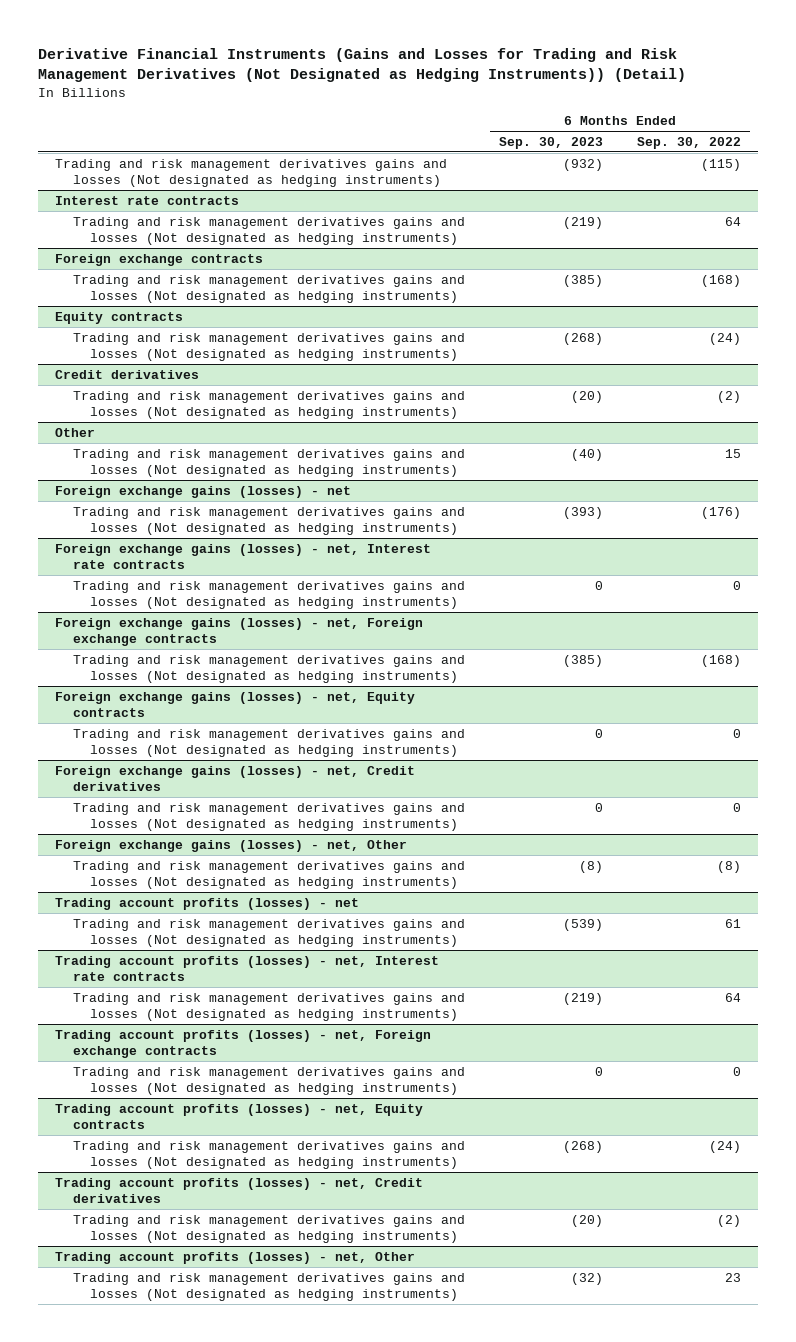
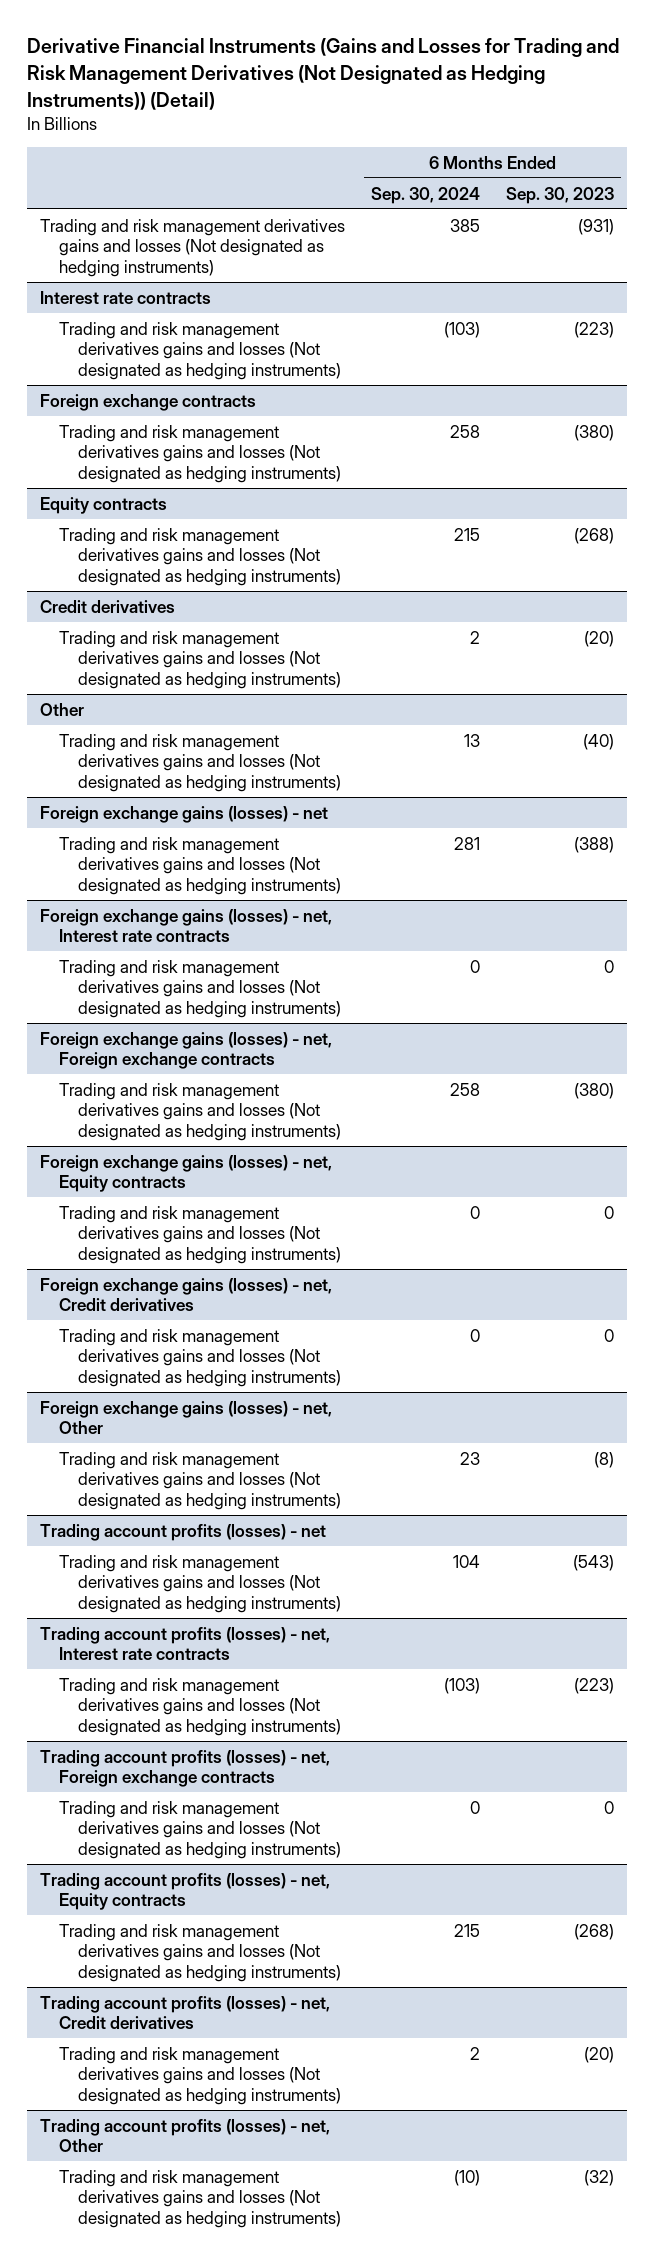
- | 6 Months Ended Sep. 30, 2023 | 6 Months Ended Sep. 30, 2022
+ | 6 Months Ended Sep. 30, 2024 | 6 Months Ended Sep. 30, 2023
- Trading and risk management derivatives gains and losses (Not designated as hedging instruments) | (932) | (115)
+ Trading and risk management derivatives gains and losses (Not designated as hedging instruments) | 385 | (931)
@ Interest rate contracts
- Trading and risk management derivatives gains and losses (Not designated as hedging instruments) | (219) | 64
+ Trading and risk management derivatives gains and losses (Not designated as hedging instruments) | (103) | (223)
@ Foreign exchange contracts
- Trading and risk management derivatives gains and losses (Not designated as hedging instruments) | (385) | (168)
+ Trading and risk management derivatives gains and losses (Not designated as hedging instruments) | 258 | (380)
@ Foreign exchange gains (losses) - net
- Trading and risk management derivatives gains and losses (Not designated as hedging instruments) | (393) | (176)
+ Trading and risk management derivatives gains and losses (Not designated as hedging instruments) | 281 | (388)
@ Foreign exchange gains (losses) - net, Foreign exchange contracts
- Trading and risk management derivatives gains and losses (Not designated as hedging instruments) | (385) | (168)
+ Trading and risk management derivatives gains and losses (Not designated as hedging instruments) | 258 | (380)
@ Trading account profits (losses) - net
- Trading and risk management derivatives gains and losses (Not designated as hedging instruments) | (539) | 61
+ Trading and risk management derivatives gains and losses (Not designated as hedging instruments) | 104 | (543)
@ Trading account profits (losses) - net, Interest rate contracts
- Trading and risk management derivatives gains and losses (Not designated as hedging instruments) | (219) | 64
+ Trading and risk management derivatives gains and losses (Not designated as hedging instruments) | (103) | (223)

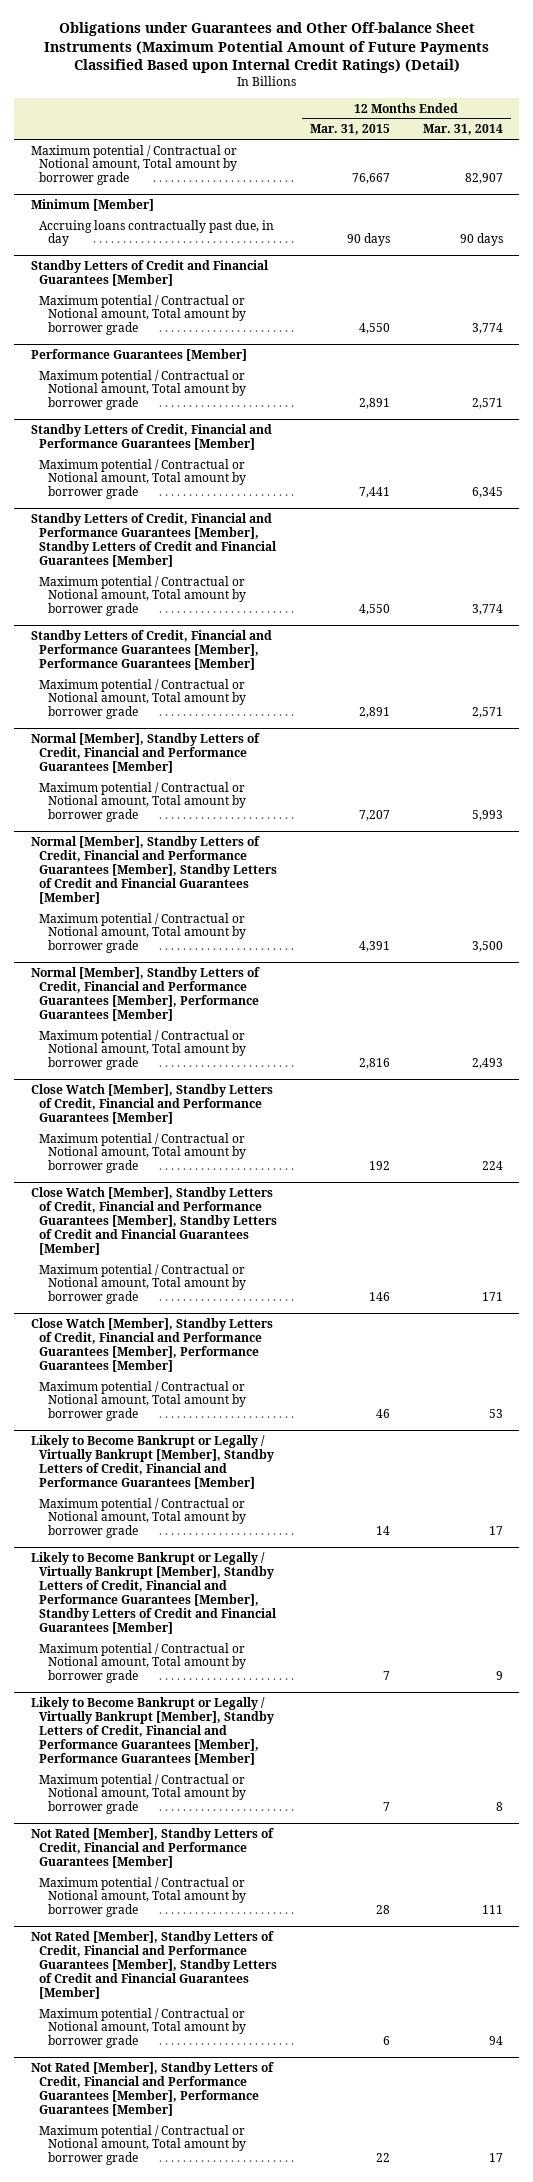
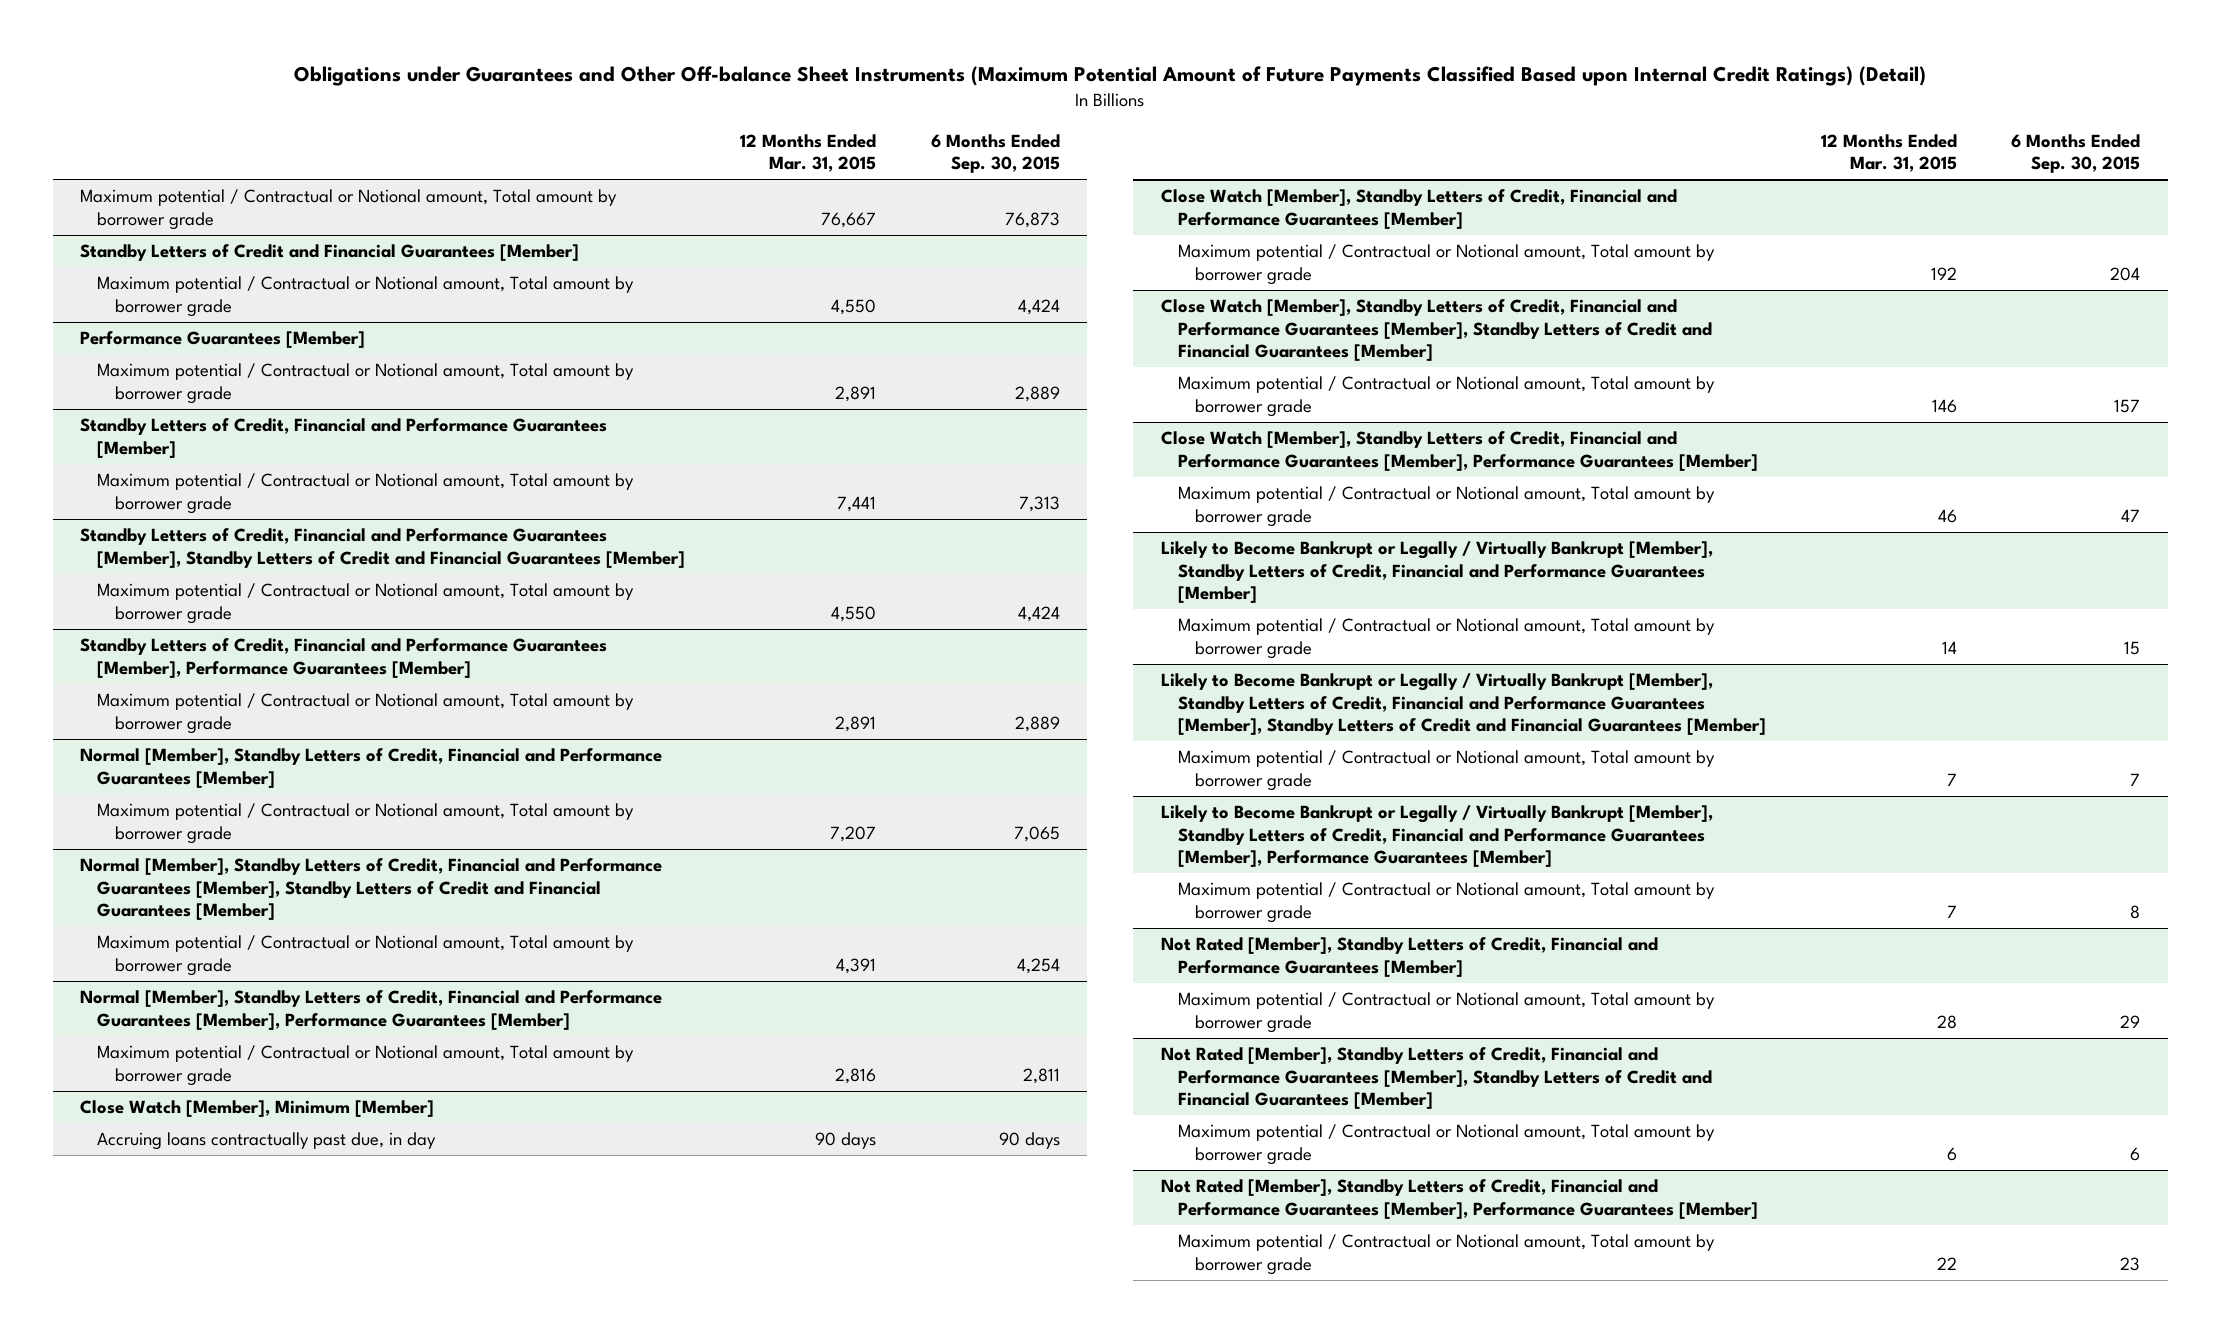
- | 12 Months Ended Mar. 31, 2015 | 12 Months Ended Mar. 31, 2014
+ | 12 Months Ended Mar. 31, 2015 | 6 Months Ended Sep. 30, 2015
- Minimum [Member]
- Accruing loans contractually past due, in day | 90 days | 90 days
+ Close Watch [Member], Minimum [Member]
+ Accruing loans contractually past due, in day | 90 days | 90 days

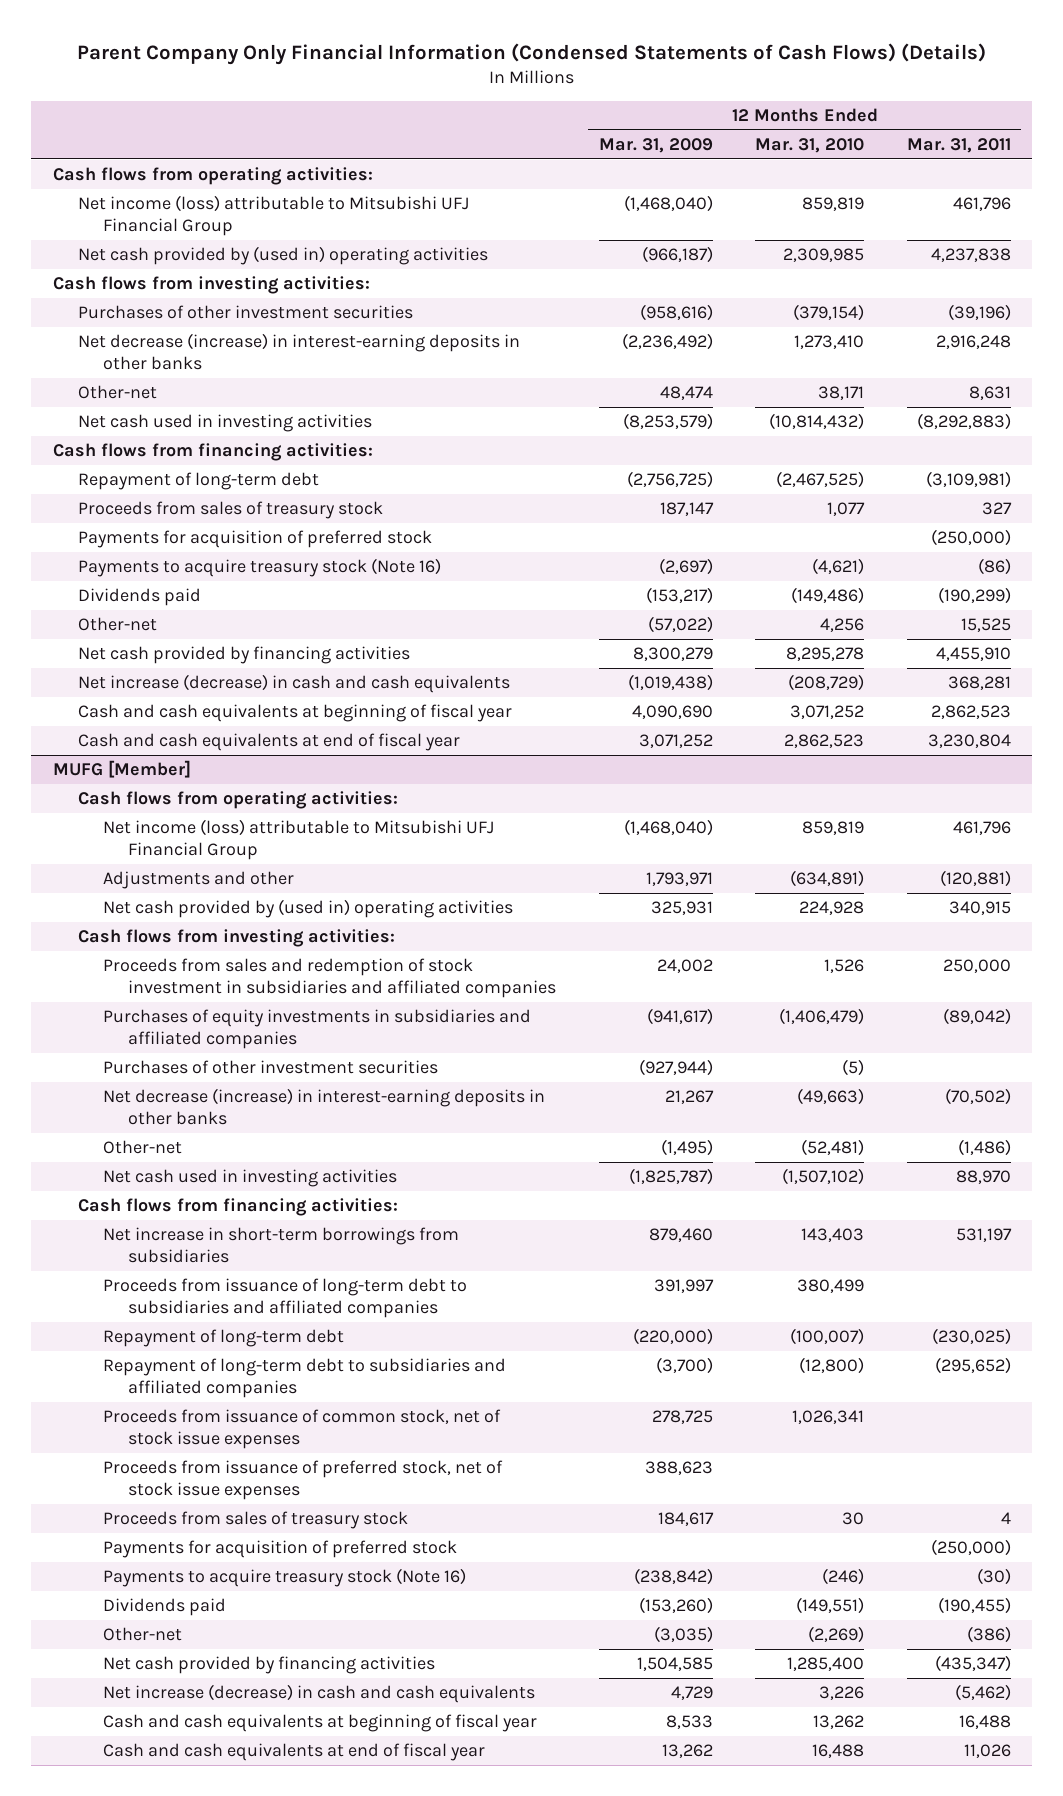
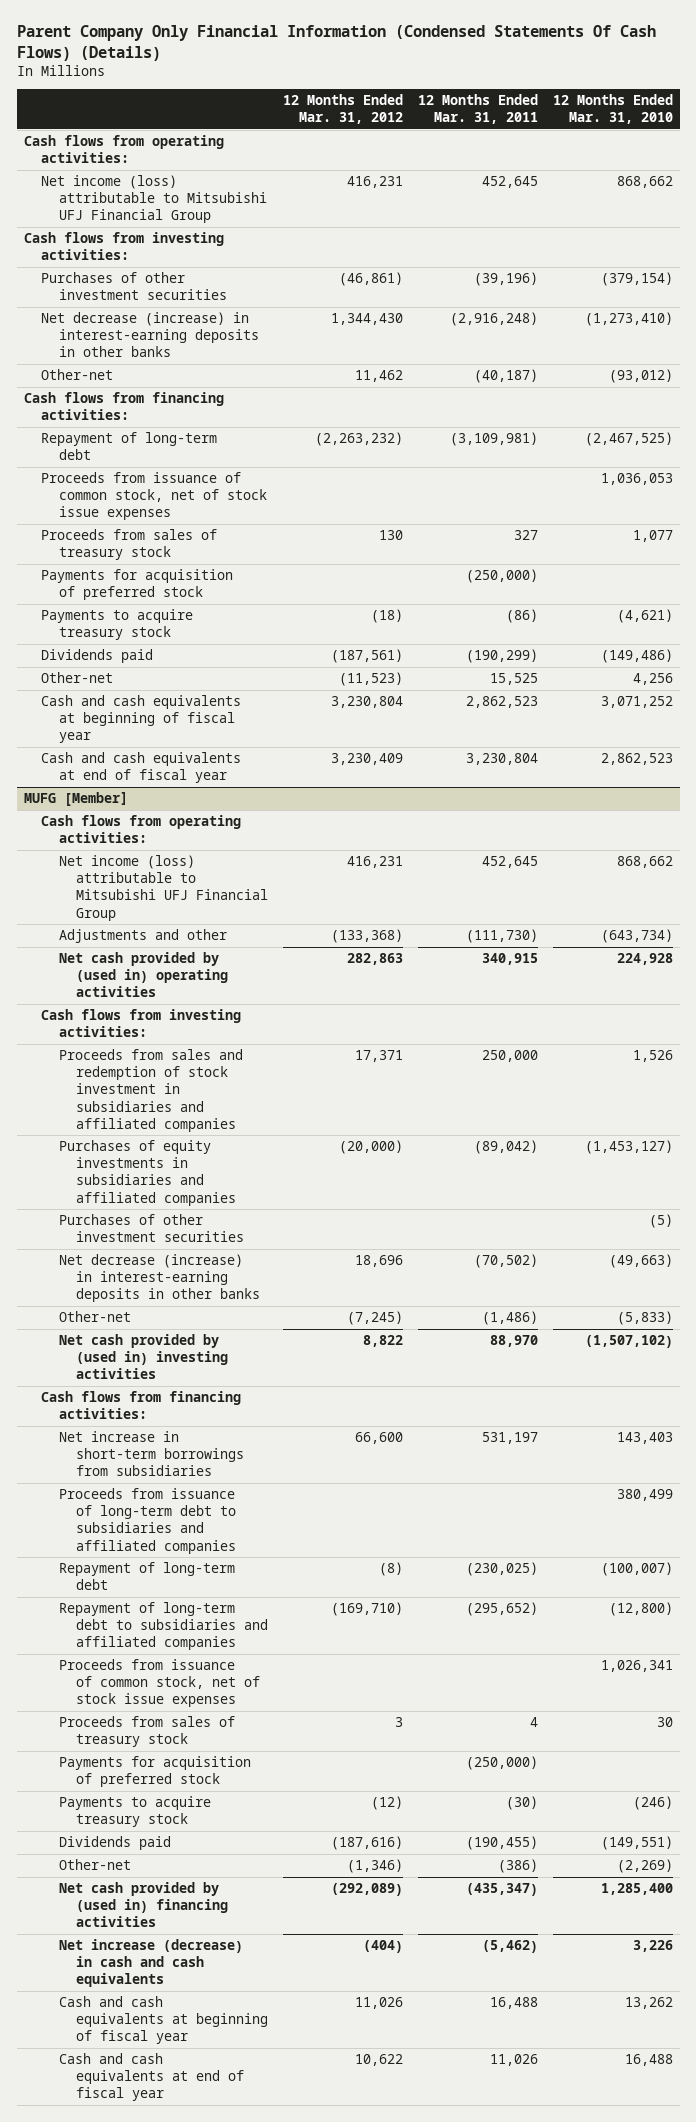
- Parent Company Only Financial Information (Condensed Statements of Cash Flows) (Details)
+ Parent Company Only Financial Information (Condensed Statements Of Cash Flows) (Details)
- | 12 Months Ended Mar. 31, 2009 | 12 Months Ended Mar. 31, 2010 | 12 Months Ended Mar. 31, 2011
+ | 12 Months Ended Mar. 31, 2012 | 12 Months Ended Mar. 31, 2011 | 12 Months Ended Mar. 31, 2010
- Net income (loss) attributable to Mitsubishi UFJ Financial Group | (1,468,040) | 859,819 | 461,796
- Net cash provided by (used in) operating activities | (966,187) | 2,309,985 | 4,237,838
+ Net income (loss) attributable to Mitsubishi UFJ Financial Group | 416,231 | 452,645 | 868,662
- Net decrease (increase) in interest-earning deposits in other banks | (2,236,492) | 1,273,410 | 2,916,248
- Other-net | 48,474 | 38,171 | 8,631
- Net cash used in investing activities | (8,253,579) | (10,814,432) | (8,292,883)
+ Net decrease (increase) in interest-earning deposits in other banks | 1,344,430 | (2,916,248) | (1,273,410)
+ Other-net | 11,462 | (40,187) | (93,012)
+ Proceeds from issuance of common stock, net of stock issue expenses | | | 1,036,053
- Payments to acquire treasury stock (Note 16) | (2,697) | (4,621) | (86)
+ Payments to acquire treasury stock | (18) | (86) | (4,621)
- Net cash provided by financing activities | 8,300,279 | 8,295,278 | 4,455,910
- Net increase (decrease) in cash and cash equivalents | (1,019,438) | (208,729) | 368,281
@ MUFG [Member]
- Net income (loss) attributable to Mitsubishi UFJ Financial Group | (1,468,040) | 859,819 | 461,796
- Adjustments and other | 1,793,971 | (634,891) | (120,881)
+ Net income (loss) attributable to Mitsubishi UFJ Financial Group | 416,231 | 452,645 | 868,662
+ Adjustments and other | (133,368) | (111,730) | (643,734)
- Purchases of equity investments in subsidiaries and affiliated companies | (941,617) | (1,406,479) | (89,042)
+ Purchases of equity investments in subsidiaries and affiliated companies | (20,000) | (89,042) | (1,453,127)
- Other-net | (1,495) | (52,481) | (1,486)
- Net cash used in investing activities | (1,825,787) | (1,507,102) | 88,970
+ Other-net | (7,245) | (1,486) | (5,833)
+ Net cash provided by (used in) investing activities | 8,822 | 88,970 | (1,507,102)
- Proceeds from issuance of preferred stock, net of stock issue expenses | 388,623 | |
- Payments to acquire treasury stock (Note 16) | (238,842) | (246) | (30)
+ Payments to acquire treasury stock | (12) | (30) | (246)
- Net cash provided by financing activities | 1,504,585 | 1,285,400 | (435,347)
+ Net cash provided by (used in) financing activities | (292,089) | (435,347) | 1,285,400

